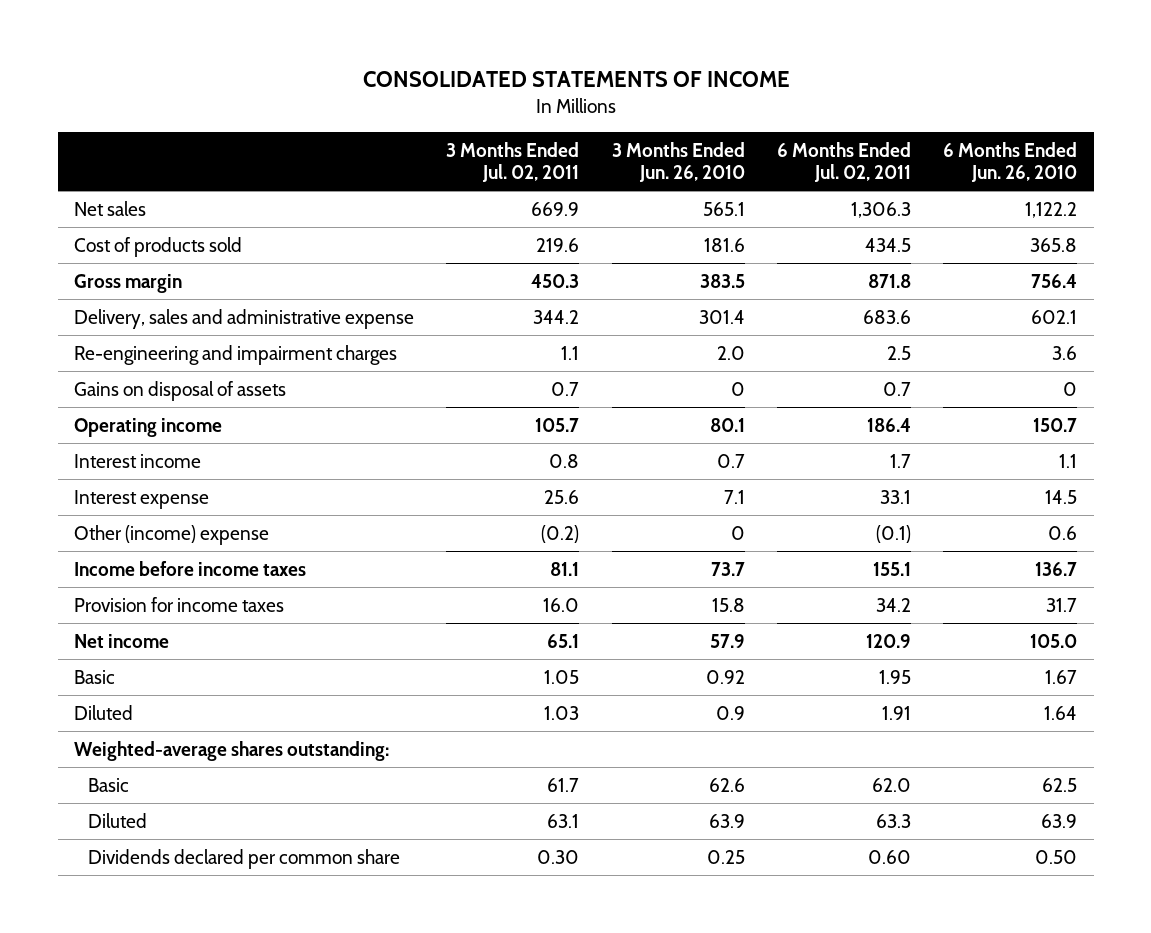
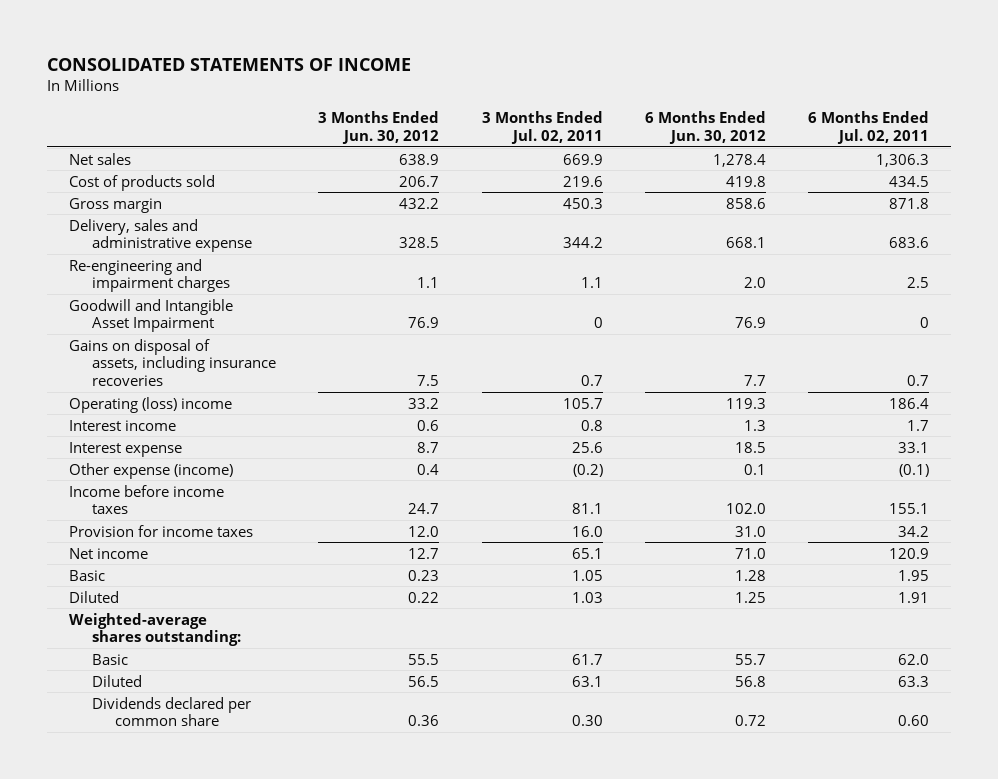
- | 3 Months Ended Jul. 02, 2011 | 3 Months Ended Jun. 26, 2010 | 6 Months Ended Jul. 02, 2011 | 6 Months Ended Jun. 26, 2010
+ | 3 Months Ended Jun. 30, 2012 | 3 Months Ended Jul. 02, 2011 | 6 Months Ended Jun. 30, 2012 | 6 Months Ended Jul. 02, 2011
- Gains on disposal of assets | 0.7 | 0 | 0.7 | 0
- Operating income | 105.7 | 80.1 | 186.4 | 150.7
+ Goodwill and Intangible Asset Impairment | 76.9 | 0 | 76.9 | 0
+ Gains on disposal of assets, including insurance recoveries | 7.5 | 0.7 | 7.7 | 0.7
+ Operating (loss) income | 33.2 | 105.7 | 119.3 | 186.4
- Other (income) expense | (0.2) | 0 | (0.1) | 0.6
+ Other expense (income) | 0.4 | (0.2) | 0.1 | (0.1)

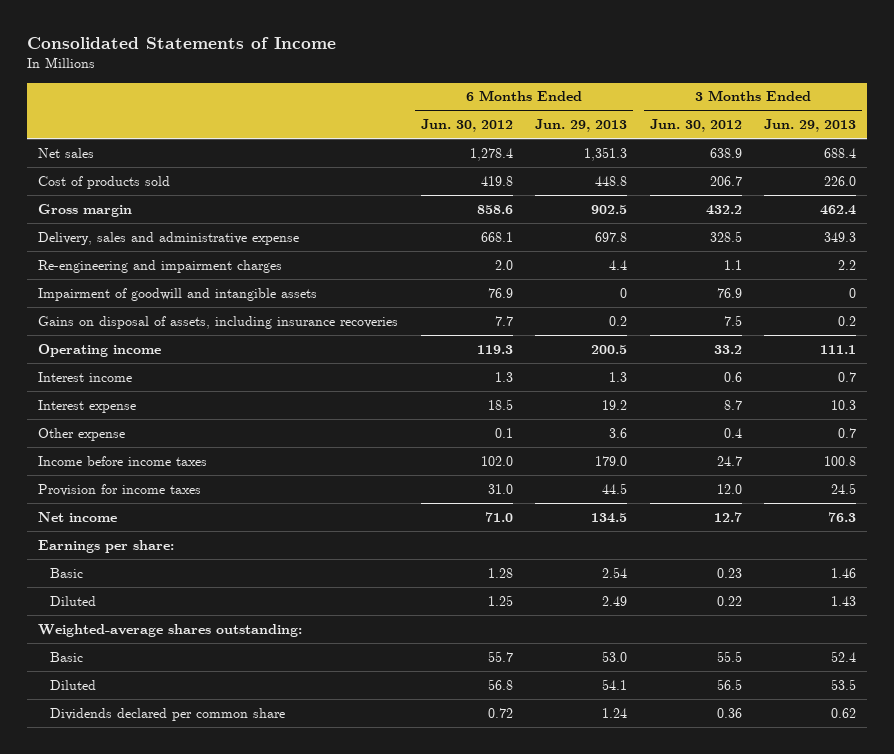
- CONSOLIDATED STATEMENTS OF INCOME
+ Consolidated Statements of Income
- | 3 Months Ended Jun. 30, 2012 | 3 Months Ended Jul. 02, 2011 | 6 Months Ended Jun. 30, 2012 | 6 Months Ended Jul. 02, 2011
+ | 6 Months Ended Jun. 30, 2012 | 6 Months Ended Jun. 29, 2013 | 3 Months Ended Jun. 30, 2012 | 3 Months Ended Jun. 29, 2013
- Goodwill and Intangible Asset Impairment | 76.9 | 0 | 76.9 | 0
+ Impairment of goodwill and intangible assets | 76.9 | 0 | 76.9 | 0
- Operating (loss) income | 33.2 | 105.7 | 119.3 | 186.4
+ Operating income | 119.3 | 200.5 | 33.2 | 111.1
- Other expense (income) | 0.4 | (0.2) | 0.1 | (0.1)
+ Other expense | 0.1 | 3.6 | 0.4 | 0.7
+ Earnings per share:

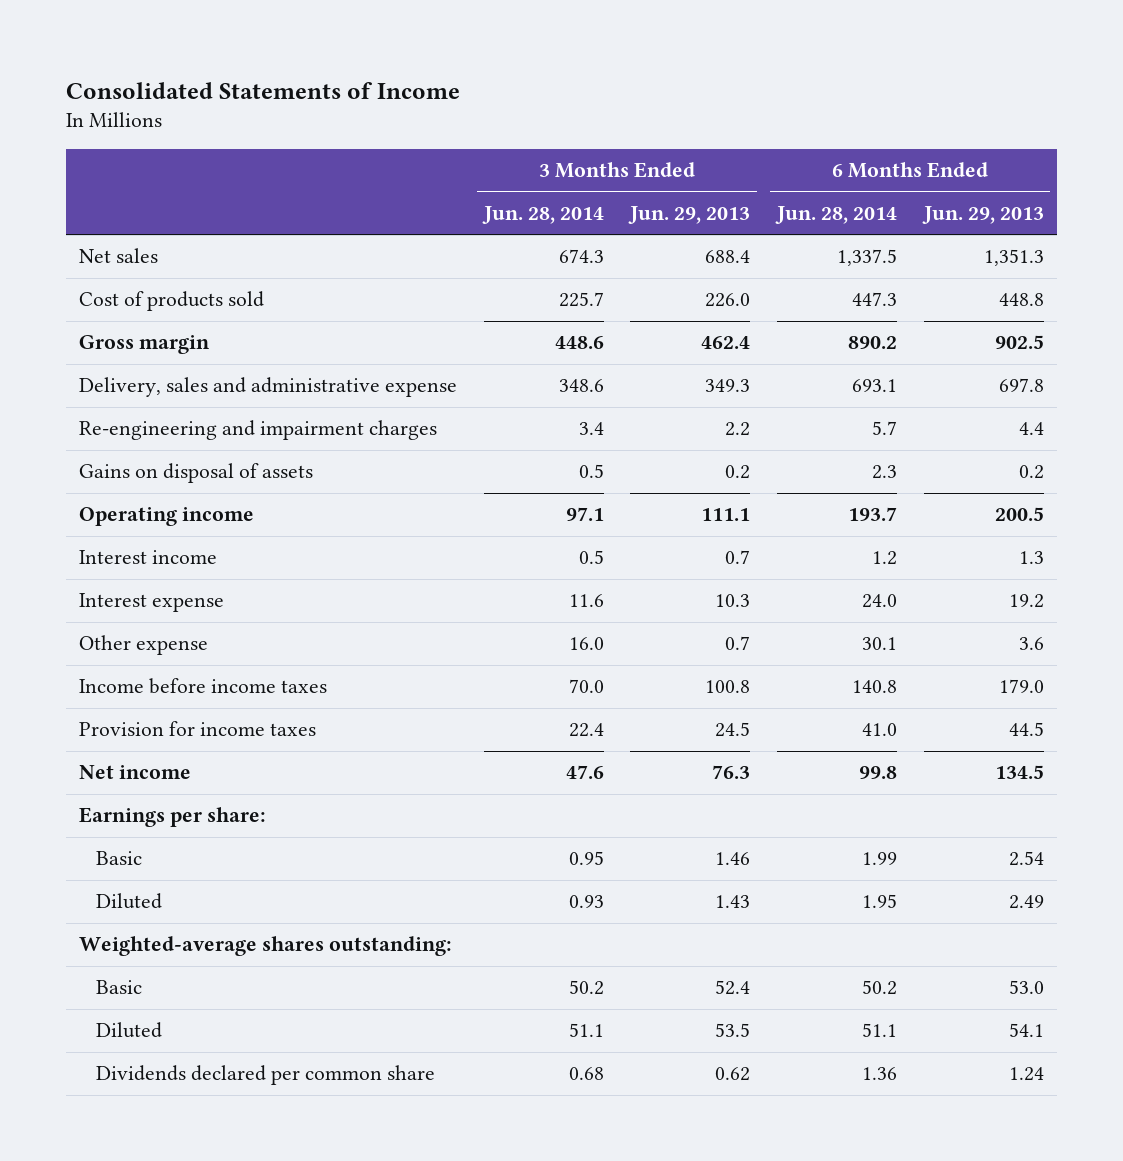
- | 6 Months Ended Jun. 30, 2012 | 6 Months Ended Jun. 29, 2013 | 3 Months Ended Jun. 30, 2012 | 3 Months Ended Jun. 29, 2013
+ | 3 Months Ended Jun. 28, 2014 | 3 Months Ended Jun. 29, 2013 | 6 Months Ended Jun. 28, 2014 | 6 Months Ended Jun. 29, 2013
- Impairment of goodwill and intangible assets | 76.9 | 0 | 76.9 | 0
- Gains on disposal of assets, including insurance recoveries | 7.7 | 0.2 | 7.5 | 0.2
+ Gains on disposal of assets | 0.5 | 0.2 | 2.3 | 0.2

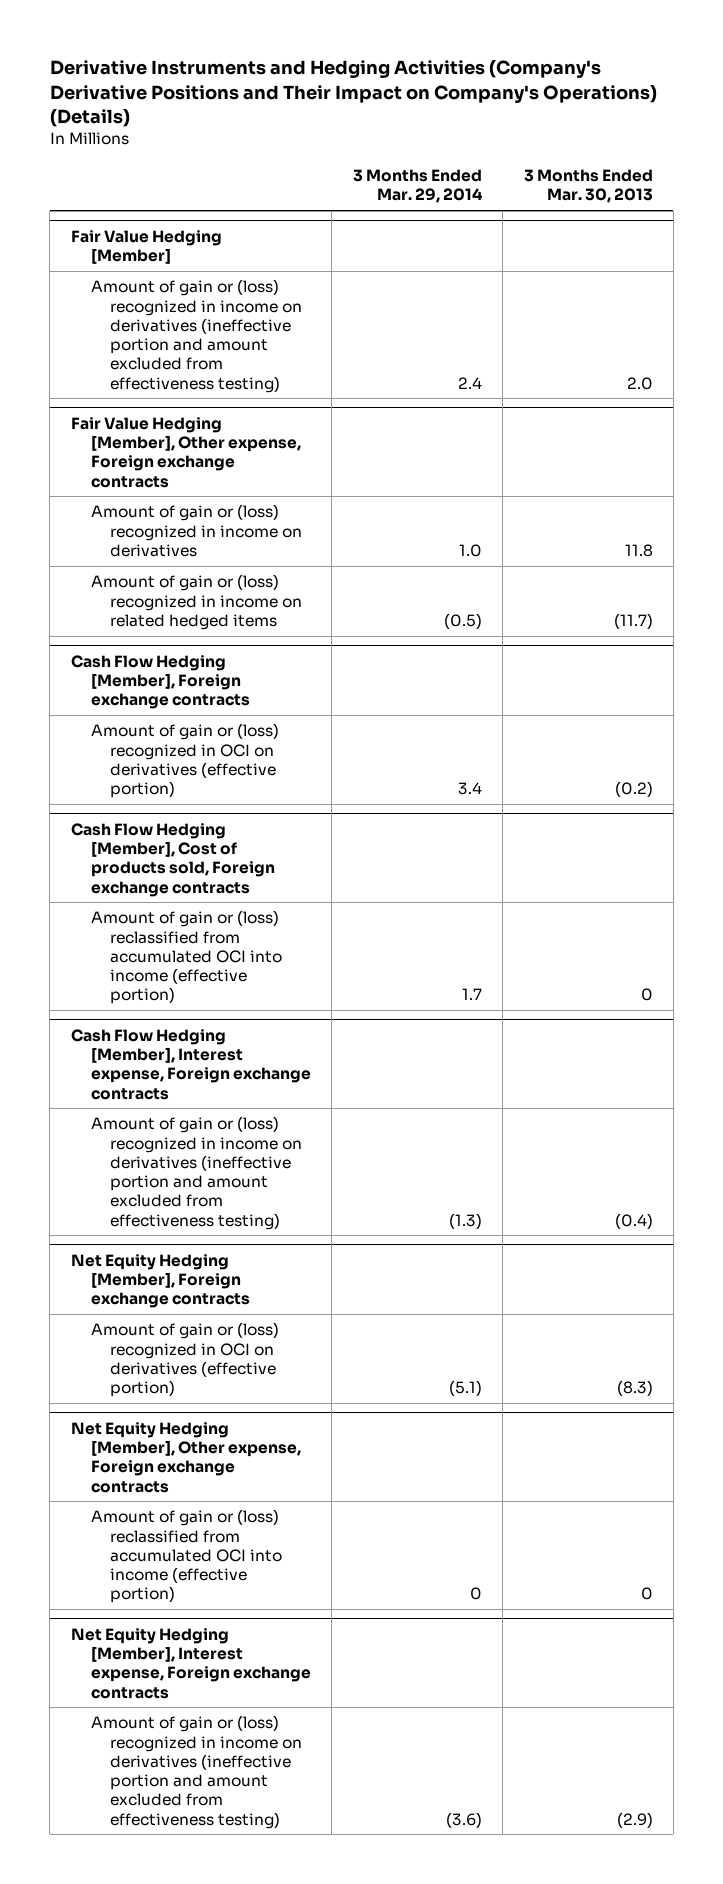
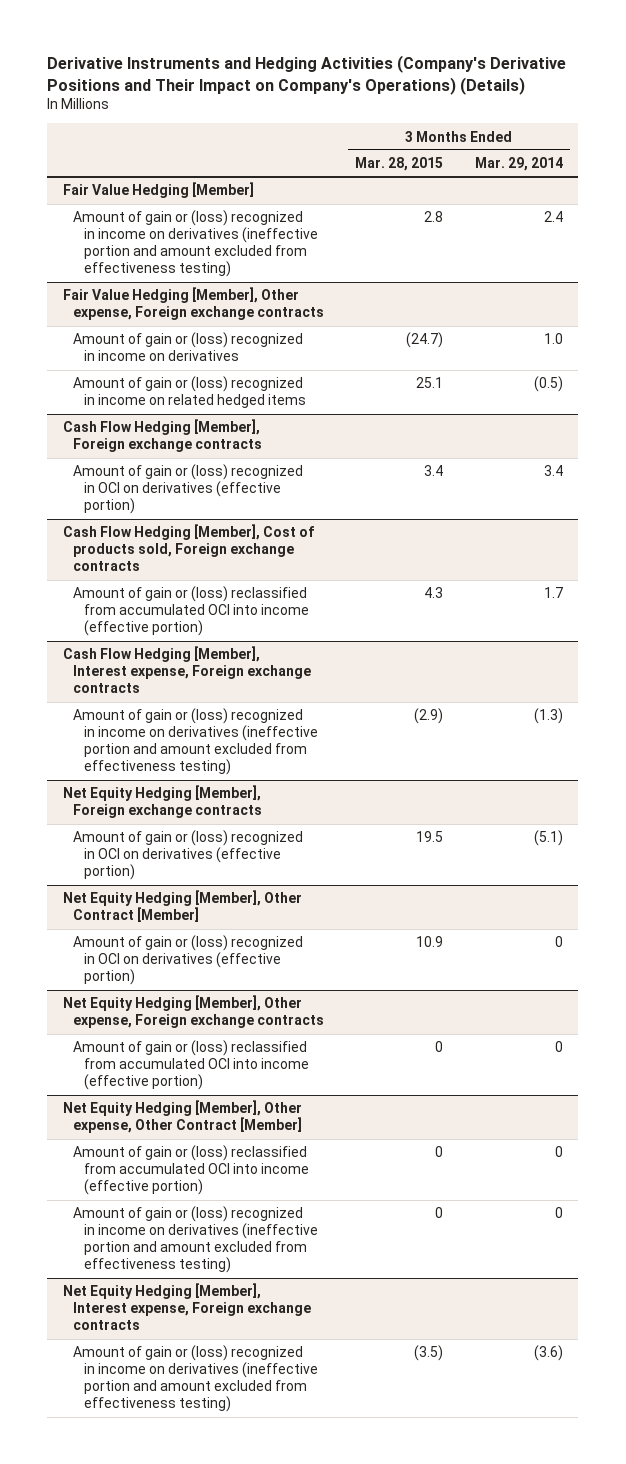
- | 3 Months Ended Mar. 29, 2014 | 3 Months Ended Mar. 30, 2013
+ | 3 Months Ended Mar. 28, 2015 | 3 Months Ended Mar. 29, 2014
+ Net Equity Hedging [Member], Other Contract [Member]
+ Amount of gain or (loss) recognized in OCI on derivatives (effective portion) | 10.9 | 0
+ Net Equity Hedging [Member], Other expense, Other Contract [Member]
+ Amount of gain or (loss) reclassified from accumulated OCI into income (effective portion) | 0 | 0
+ Amount of gain or (loss) recognized in income on derivatives (ineffective portion and amount excluded from effectiveness testing) | 0 | 0

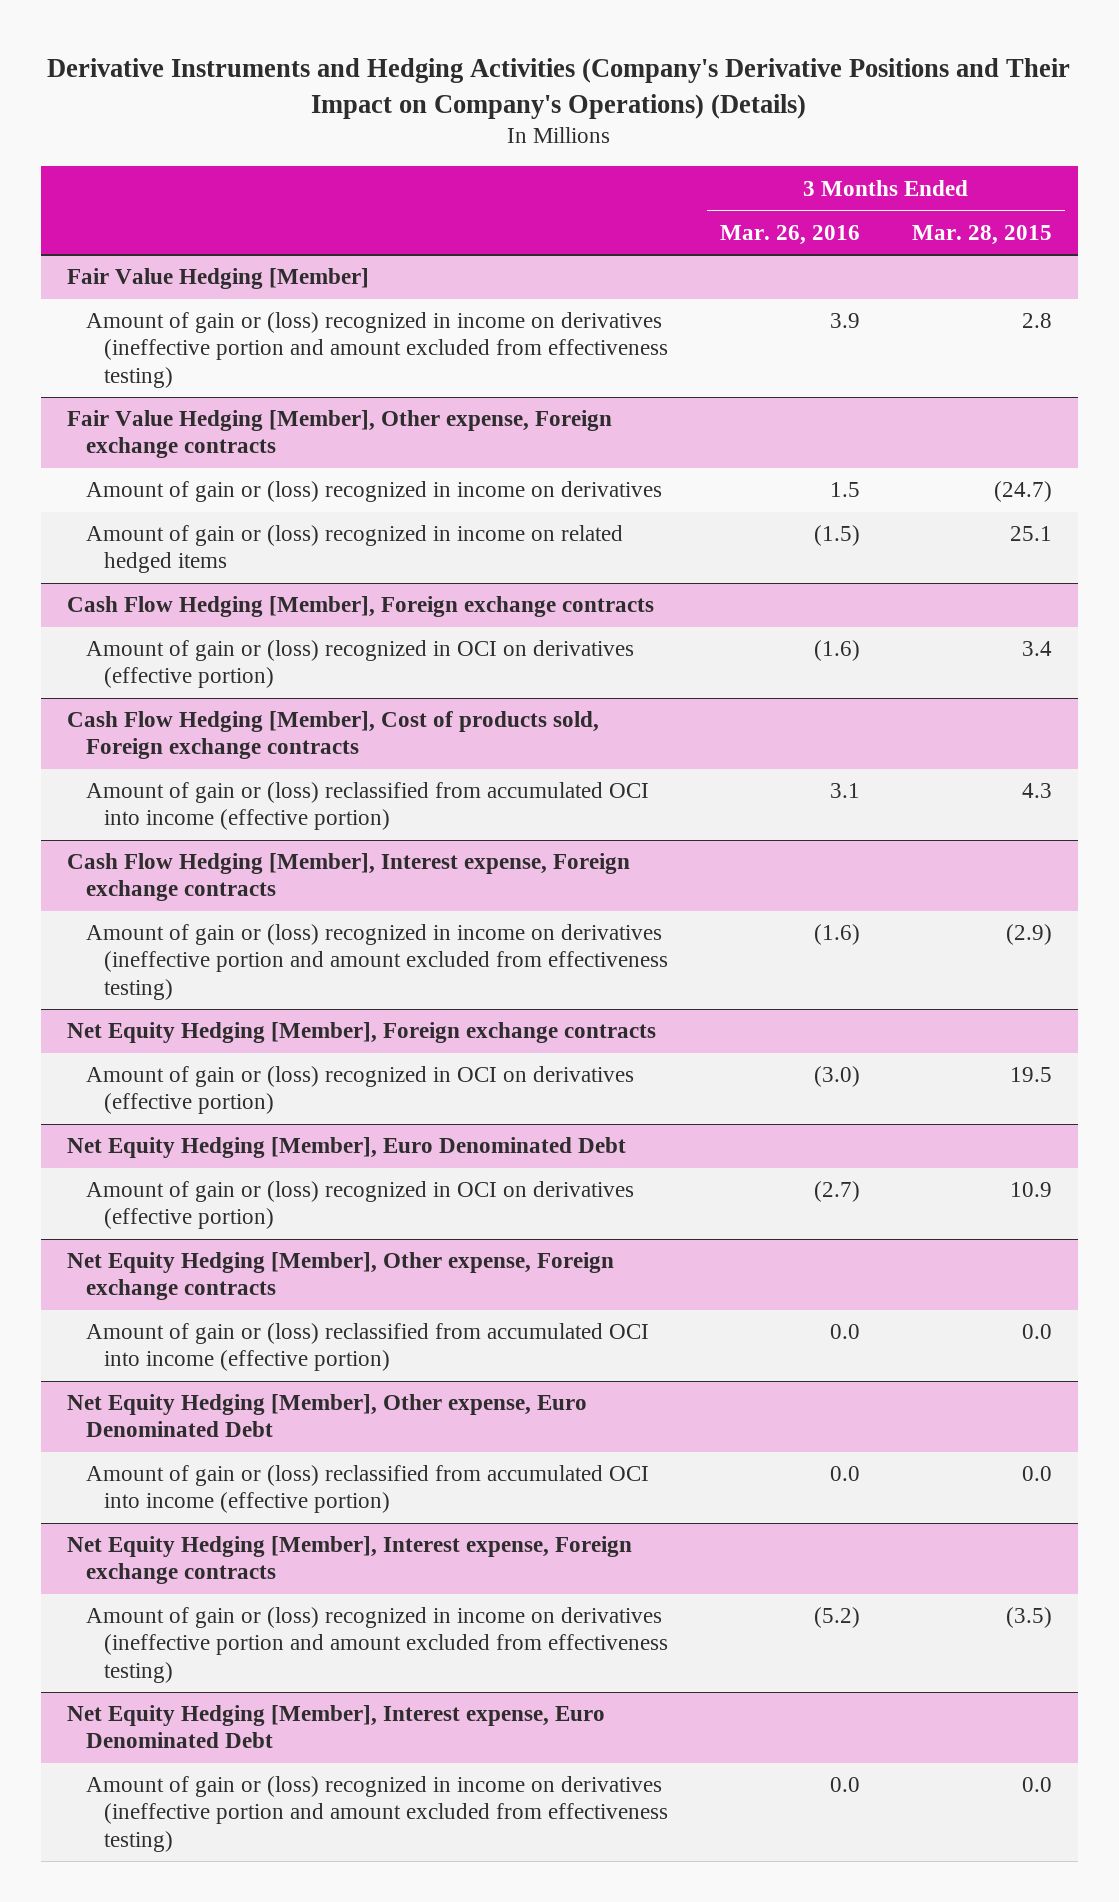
- | 3 Months Ended Mar. 28, 2015 | 3 Months Ended Mar. 29, 2014
+ | 3 Months Ended Mar. 26, 2016 | 3 Months Ended Mar. 28, 2015
- Net Equity Hedging [Member], Other Contract [Member]
+ Net Equity Hedging [Member], Euro Denominated Debt
@ Net Equity Hedging [Member], Other expense, Foreign exchange contracts
- Amount of gain or (loss) reclassified from accumulated OCI into income (effective portion) | 0 | 0
- Net Equity Hedging [Member], Other expense, Other Contract [Member]
- Amount of gain or (loss) reclassified from accumulated OCI into income (effective portion) | 0 | 0
- Amount of gain or (loss) recognized in income on derivatives (ineffective portion and amount excluded from effectiveness testing) | 0 | 0
@ Net Equity Hedging [Member], Other expense, Foreign exchange contracts
+ Amount of gain or (loss) reclassified from accumulated OCI into income (effective portion) | 0.0 | 0.0
+ Net Equity Hedging [Member], Other expense, Euro Denominated Debt
+ Amount of gain or (loss) reclassified from accumulated OCI into income (effective portion) | 0.0 | 0.0
+ Net Equity Hedging [Member], Interest expense, Euro Denominated Debt
+ Amount of gain or (loss) recognized in income on derivatives (ineffective portion and amount excluded from effectiveness testing) | 0.0 | 0.0

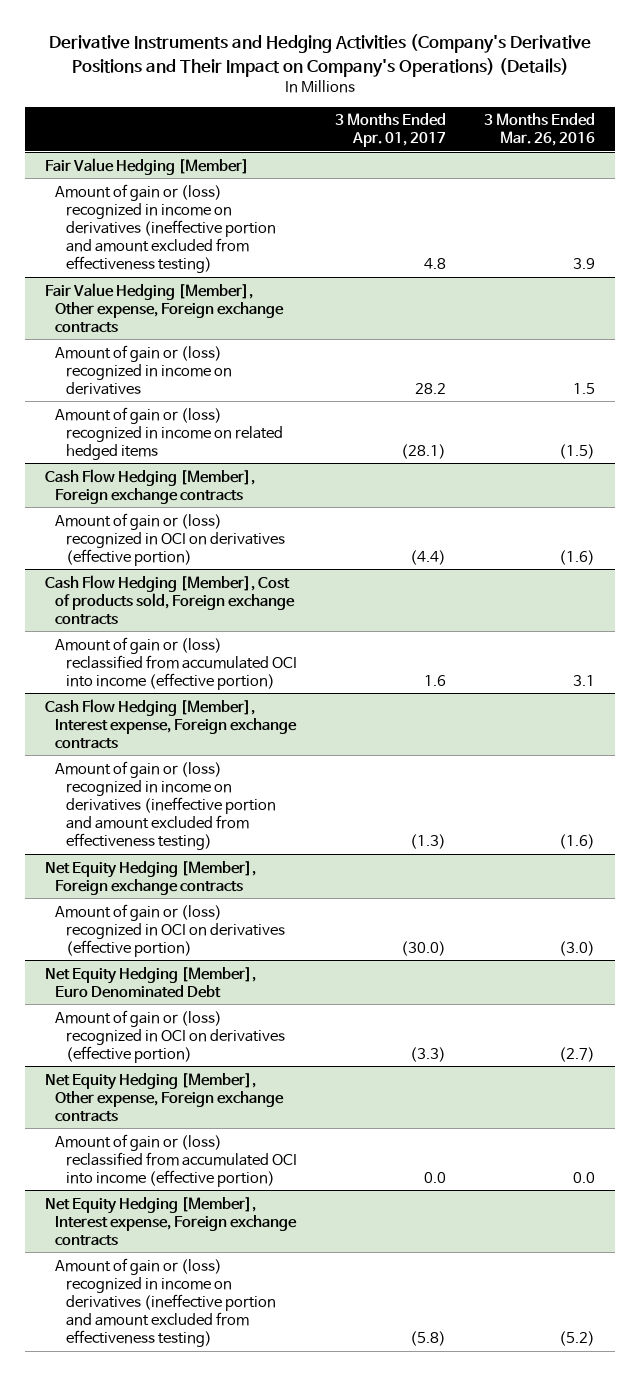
- | 3 Months Ended Mar. 26, 2016 | 3 Months Ended Mar. 28, 2015
+ | 3 Months Ended Apr. 01, 2017 | 3 Months Ended Mar. 26, 2016
- Net Equity Hedging [Member], Other expense, Euro Denominated Debt
- Amount of gain or (loss) reclassified from accumulated OCI into income (effective portion) | 0.0 | 0.0
- Net Equity Hedging [Member], Interest expense, Euro Denominated Debt
- Amount of gain or (loss) recognized in income on derivatives (ineffective portion and amount excluded from effectiveness testing) | 0.0 | 0.0

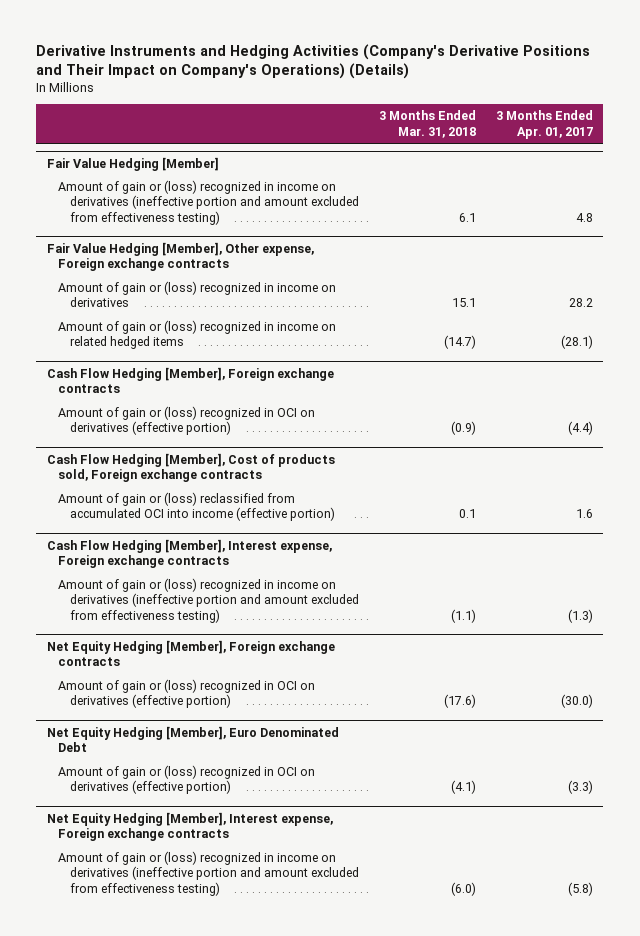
- | 3 Months Ended Apr. 01, 2017 | 3 Months Ended Mar. 26, 2016
+ | 3 Months Ended Mar. 31, 2018 | 3 Months Ended Apr. 01, 2017
- Net Equity Hedging [Member], Other expense, Foreign exchange contracts
- Amount of gain or (loss) reclassified from accumulated OCI into income (effective portion) | 0.0 | 0.0

